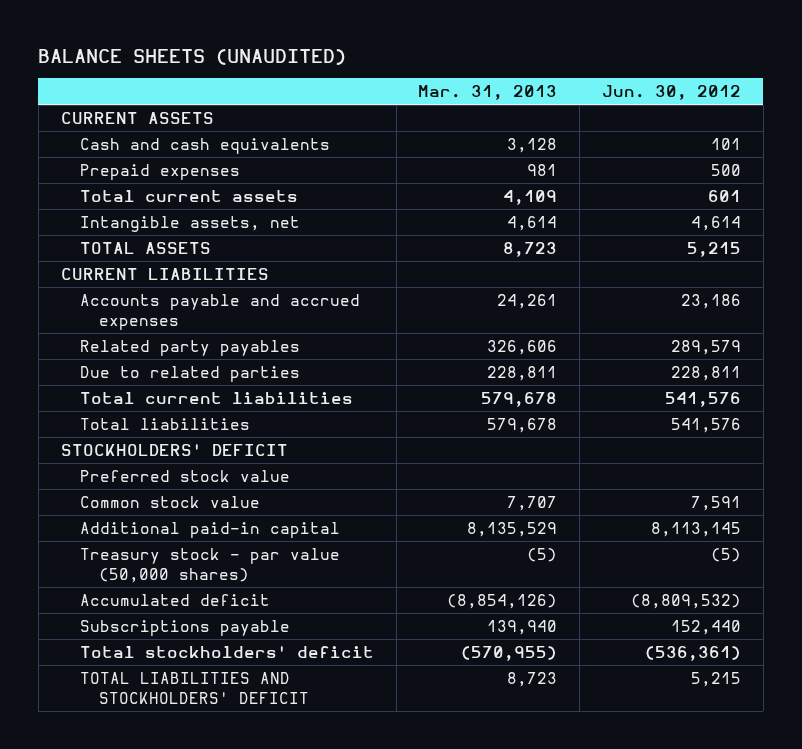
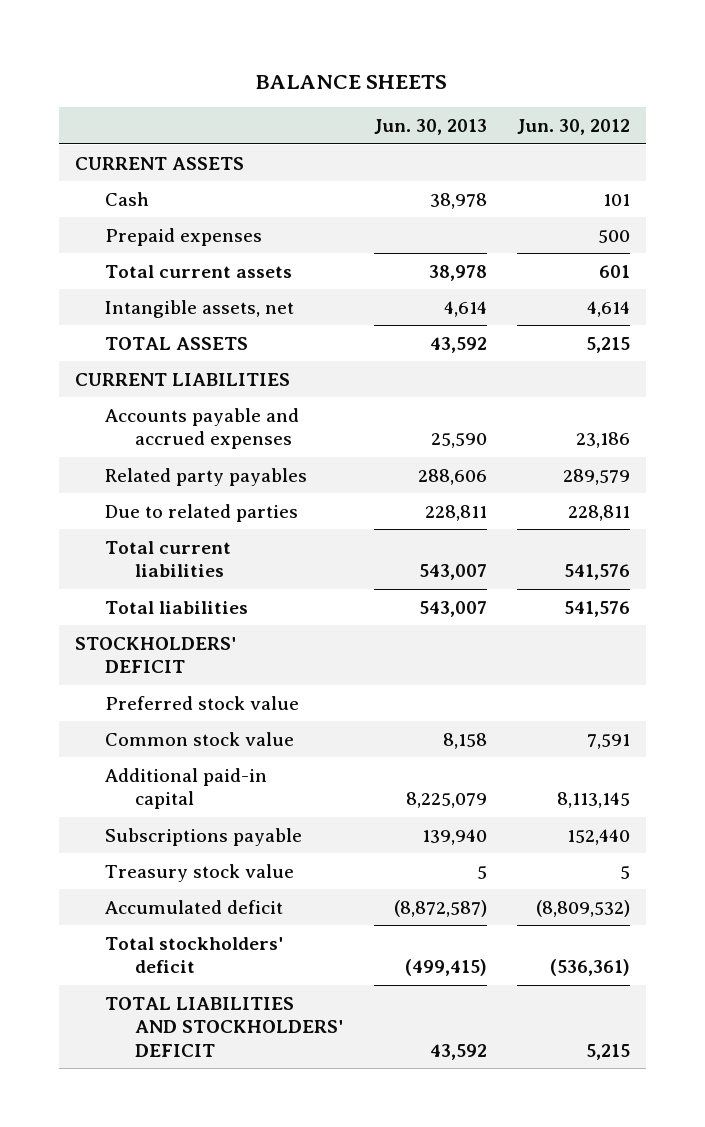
- BALANCE SHEETS (UNAUDITED)
+ BALANCE SHEETS
- | Mar. 31, 2013 | Jun. 30, 2012
+ | Jun. 30, 2013 | Jun. 30, 2012
- Cash and cash equivalents | 3,128 | 101
+ Cash | 38,978 | 101
- Treasury stock - par value (50,000 shares) | (5) | (5)
+ Treasury stock value | 5 | 5
moved down: Accumulated deficit | (8,872,587) | (8,809,532)

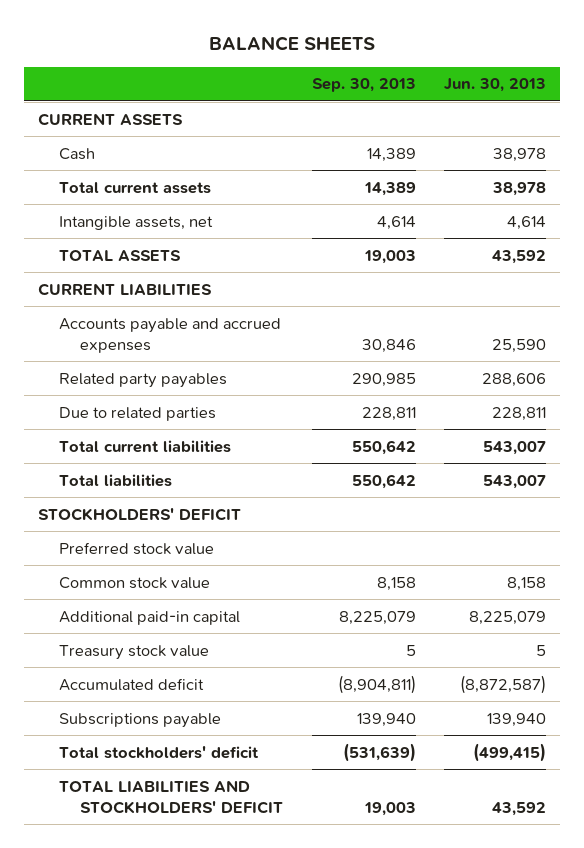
- | Jun. 30, 2013 | Jun. 30, 2012
+ | Sep. 30, 2013 | Jun. 30, 2013
- Prepaid expenses | | 500
moved down: Subscriptions payable | 139,940 | 139,940

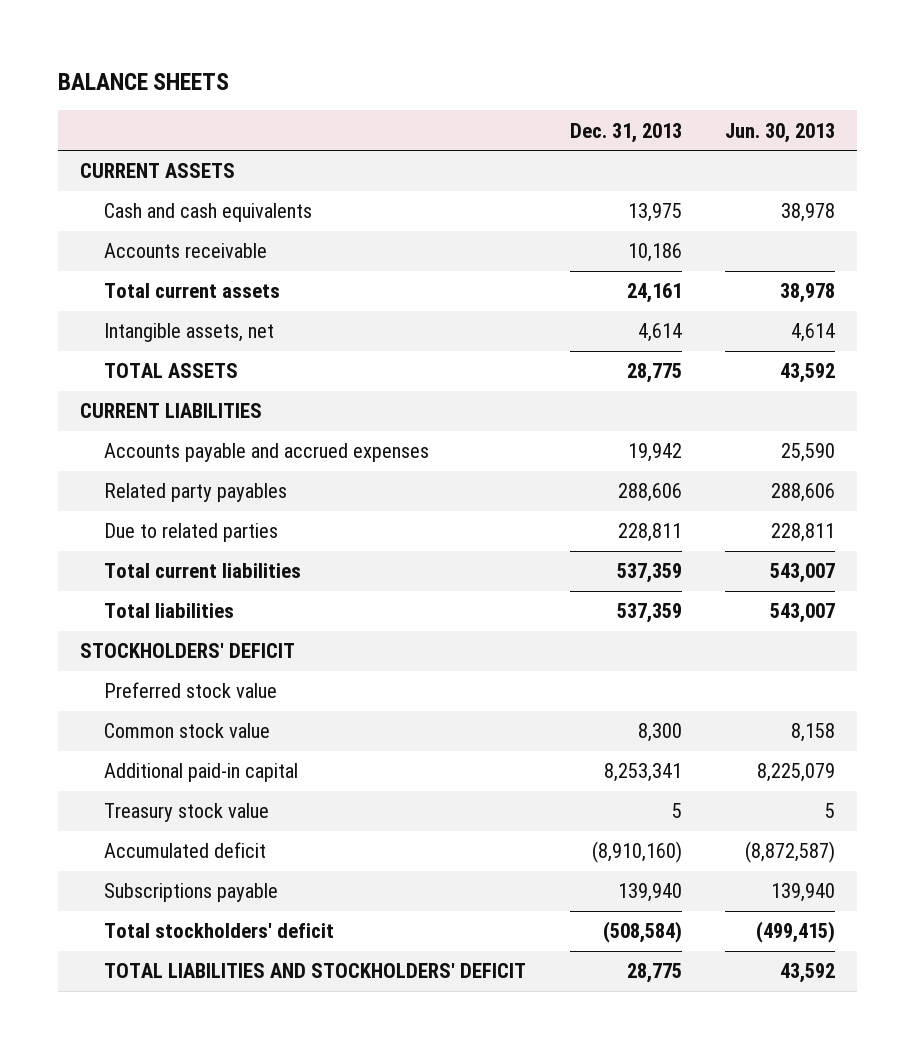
- | Sep. 30, 2013 | Jun. 30, 2013
+ | Dec. 31, 2013 | Jun. 30, 2013
- Cash | 14,389 | 38,978
+ Cash and cash equivalents | 13,975 | 38,978
+ Accounts receivable | 10,186 |

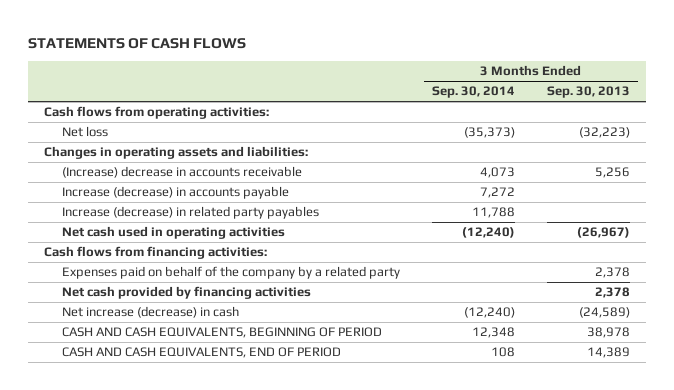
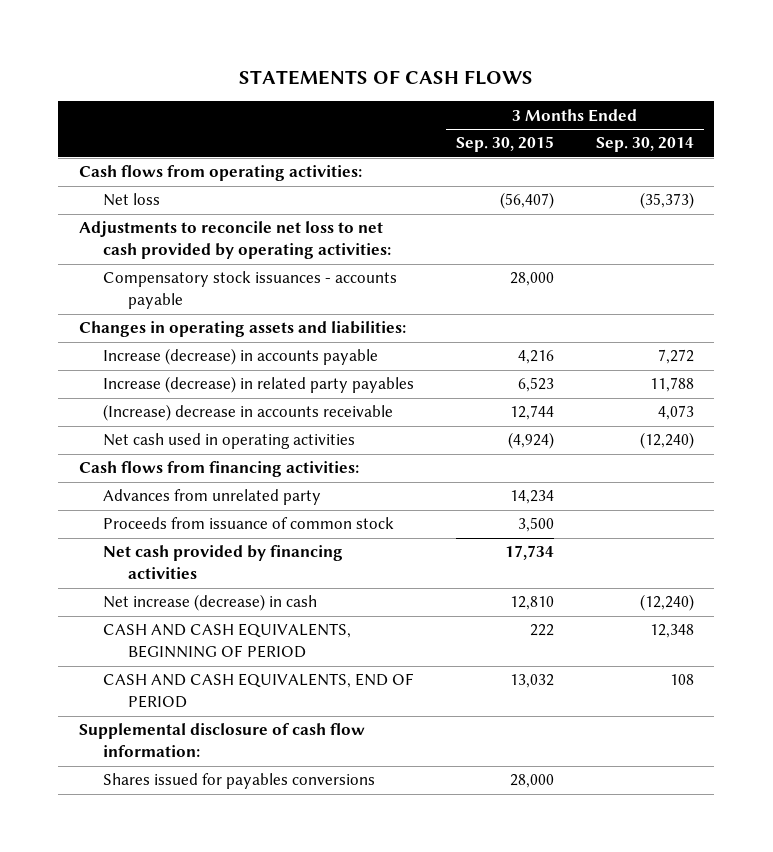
- | 3 Months Ended Sep. 30, 2014 | 3 Months Ended Sep. 30, 2013
+ | 3 Months Ended Sep. 30, 2015 | 3 Months Ended Sep. 30, 2014
+ Adjustments to reconcile net loss to net cash provided by operating activities:
+ Compensatory stock issuances - accounts payable | 28,000 |
moved down: (Increase) decrease in accounts receivable | 12,744 | 4,073
- Expenses paid on behalf of the company by a related party | | 2,378
+ Advances from unrelated party | 14,234 |
+ Proceeds from issuance of common stock | 3,500 |
+ Supplemental disclosure of cash flow information:
+ Shares issued for payables conversions | 28,000 |

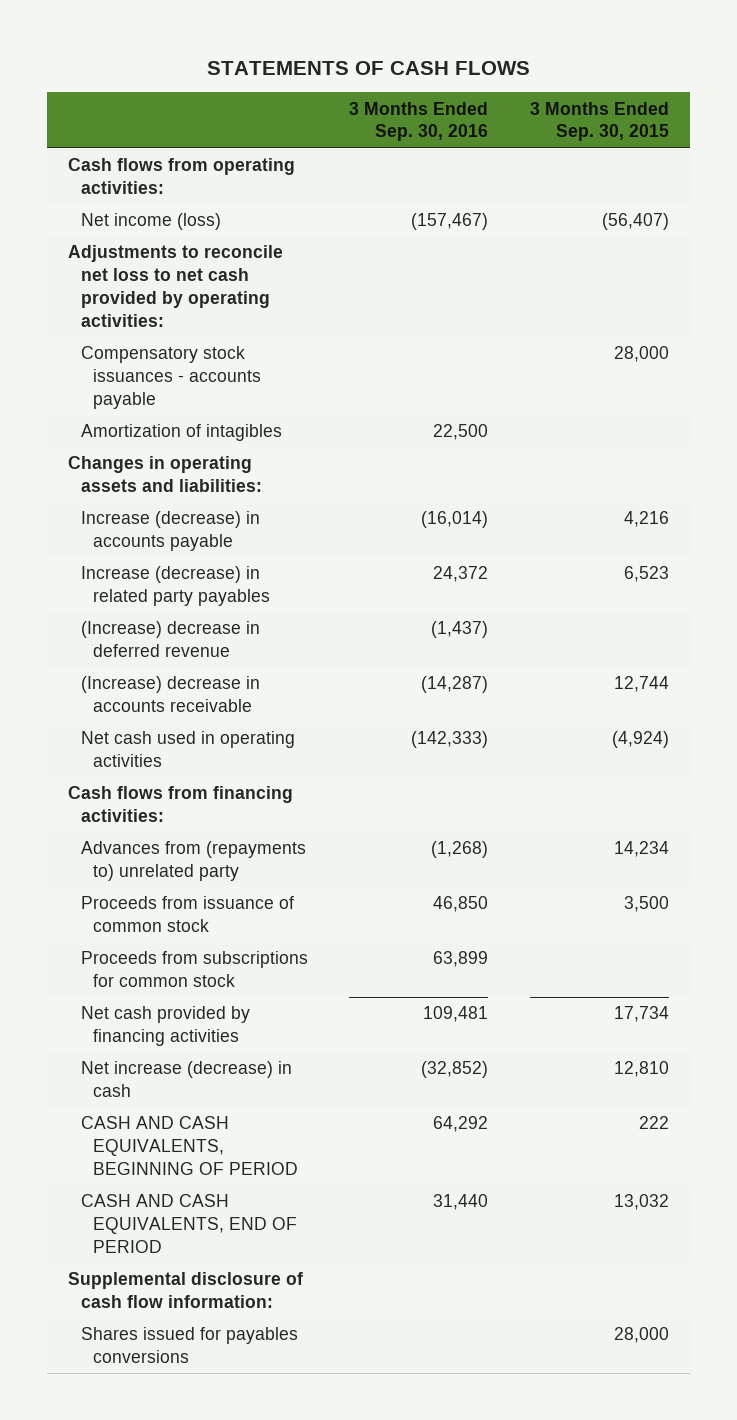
- | 3 Months Ended Sep. 30, 2015 | 3 Months Ended Sep. 30, 2014
+ | 3 Months Ended Sep. 30, 2016 | 3 Months Ended Sep. 30, 2015
- Net loss | (56,407) | (35,373)
+ Net income (loss) | (157,467) | (56,407)
+ Amortization of intagibles | 22,500 |
+ (Increase) decrease in deferred revenue | (1,437) |
- Advances from unrelated party | 14,234 |
+ Advances from (repayments to) unrelated party | (1,268) | 14,234
+ Proceeds from subscriptions for common stock | 63,899 |

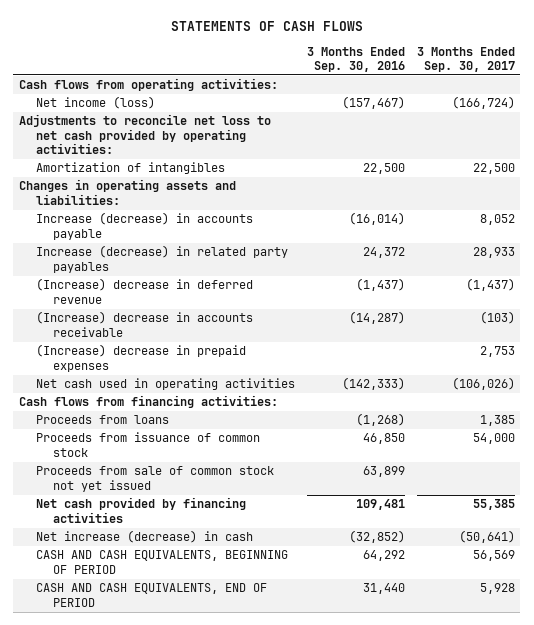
- | 3 Months Ended Sep. 30, 2016 | 3 Months Ended Sep. 30, 2015
+ | 3 Months Ended Sep. 30, 2016 | 3 Months Ended Sep. 30, 2017
- Compensatory stock issuances - accounts payable | | 28,000
- Amortization of intagibles | 22,500 |
+ Amortization of intangibles | 22,500 | 22,500
+ (Increase) decrease in prepaid expenses | | 2,753
- Advances from (repayments to) unrelated party | (1,268) | 14,234
+ Proceeds from loans | (1,268) | 1,385
- Proceeds from subscriptions for common stock | 63,899 |
+ Proceeds from sale of common stock not yet issued | 63,899 |
- Supplemental disclosure of cash flow information:
- Shares issued for payables conversions | | 28,000

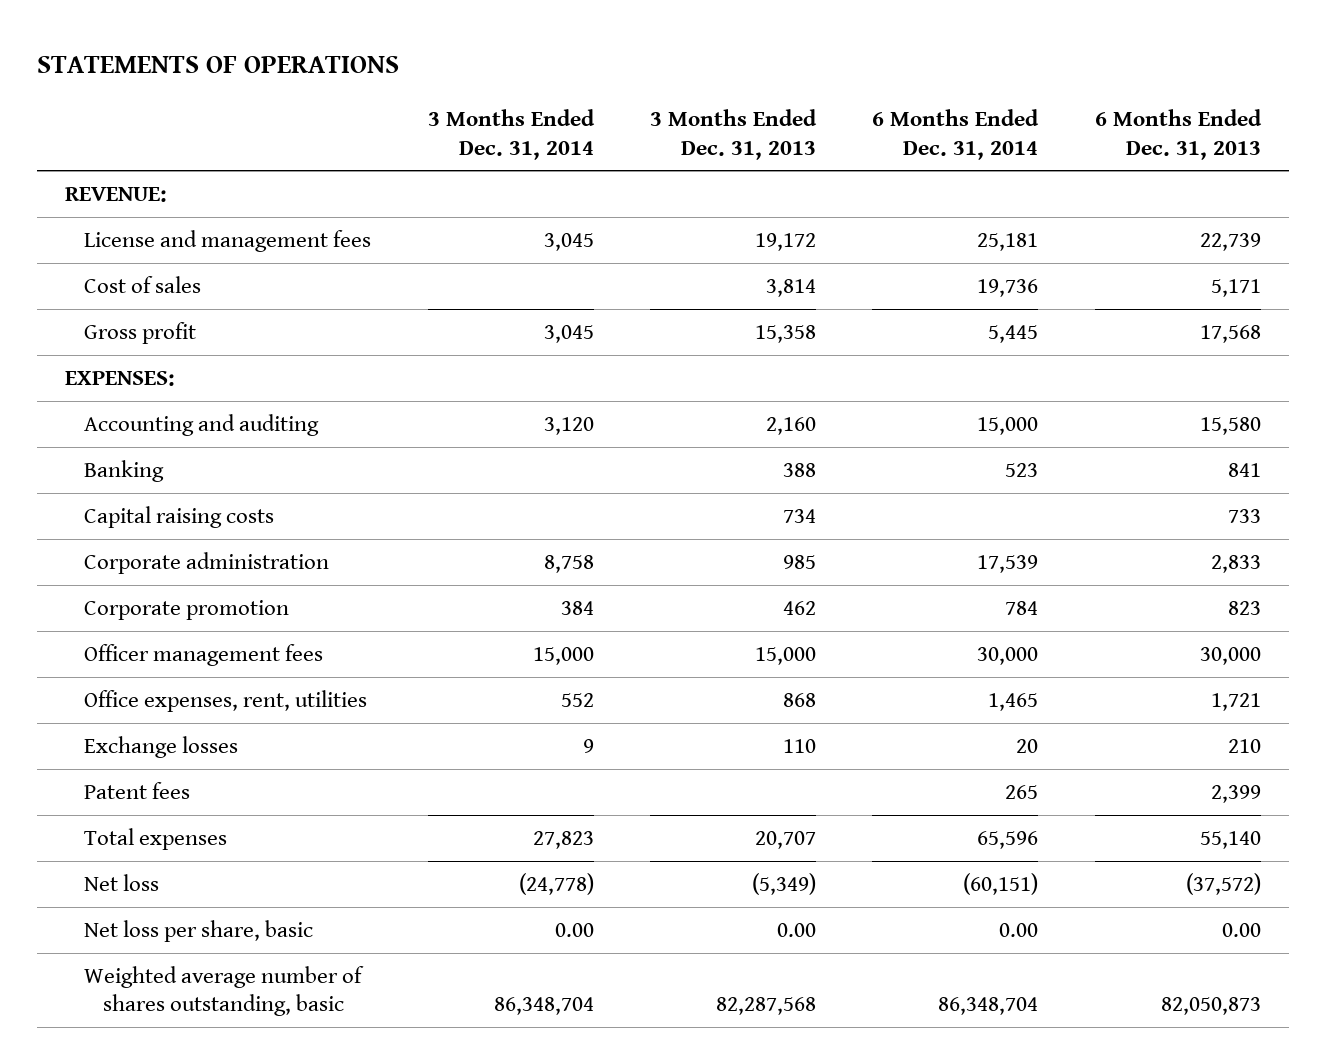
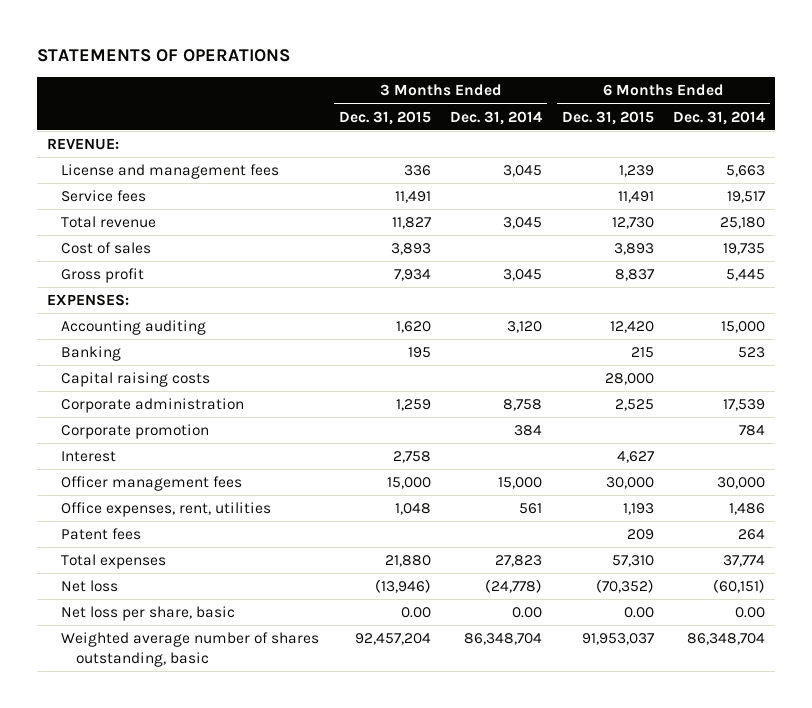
- | 3 Months Ended Dec. 31, 2014 | 3 Months Ended Dec. 31, 2013 | 6 Months Ended Dec. 31, 2014 | 6 Months Ended Dec. 31, 2013
+ | 3 Months Ended Dec. 31, 2015 | 3 Months Ended Dec. 31, 2014 | 6 Months Ended Dec. 31, 2015 | 6 Months Ended Dec. 31, 2014
- License and management fees | 3,045 | 19,172 | 25,181 | 22,739
- Cost of sales | | 3,814 | 19,736 | 5,171
+ License and management fees | 336 | 3,045 | 1,239 | 5,663
+ Service fees | 11,491 | | 11,491 | 19,517
+ Total revenue | 11,827 | 3,045 | 12,730 | 25,180
+ Cost of sales | 3,893 | | 3,893 | 19,735
- Accounting and auditing | 3,120 | 2,160 | 15,000 | 15,580
+ Accounting auditing | 1,620 | 3,120 | 12,420 | 15,000
+ Interest | 2,758 | | 4,627 |
- Office expenses, rent, utilities | 552 | 868 | 1,465 | 1,721
- Exchange losses | 9 | 110 | 20 | 210
- Patent fees | | | 265 | 2,399
- Total expenses | 27,823 | 20,707 | 65,596 | 55,140
+ Office expenses, rent, utilities | 1,048 | 561 | 1,193 | 1,486
+ Patent fees | | | 209 | 264
+ Total expenses | 21,880 | 27,823 | 57,310 | 37,774

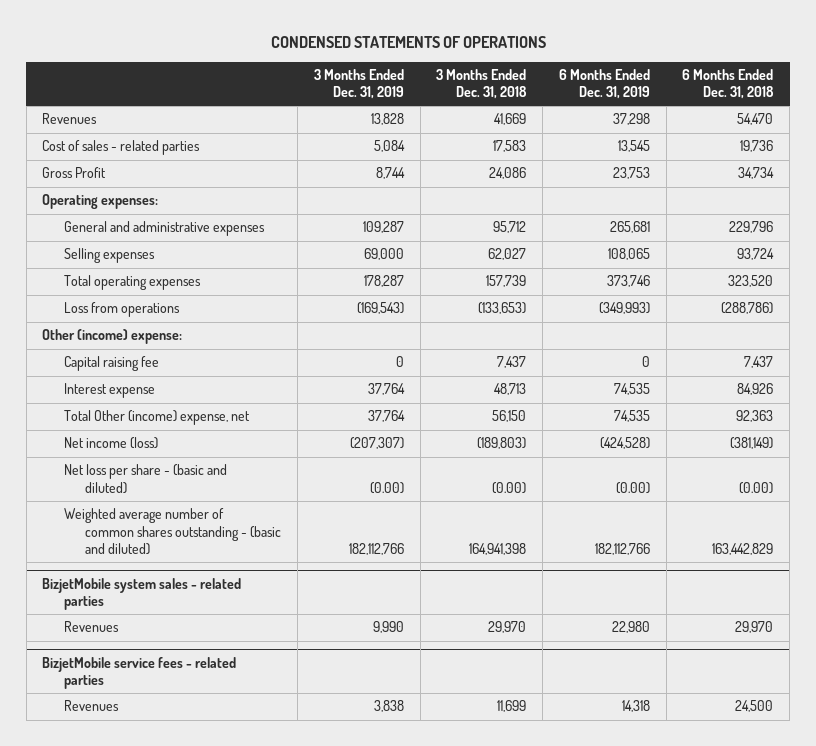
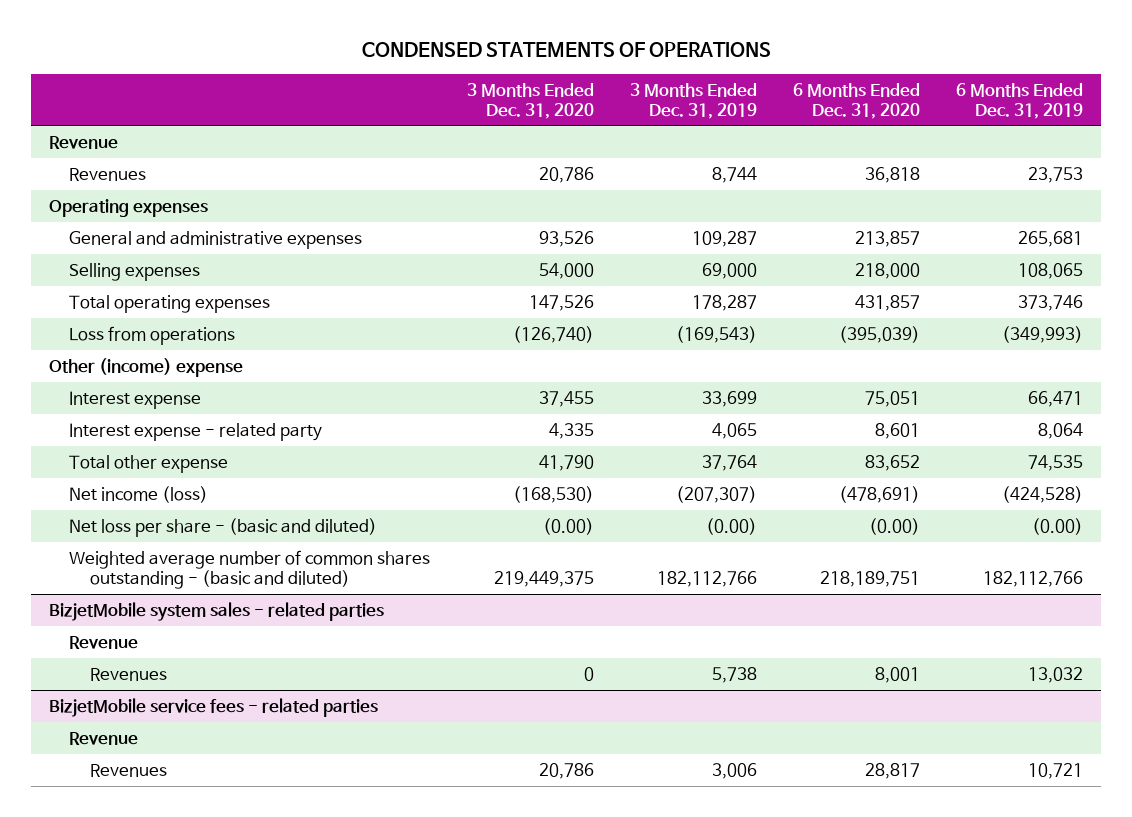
- | 3 Months Ended Dec. 31, 2019 | 3 Months Ended Dec. 31, 2018 | 6 Months Ended Dec. 31, 2019 | 6 Months Ended Dec. 31, 2018
+ | 3 Months Ended Dec. 31, 2020 | 3 Months Ended Dec. 31, 2019 | 6 Months Ended Dec. 31, 2020 | 6 Months Ended Dec. 31, 2019
- Revenues | 13,828 | 41,669 | 37,298 | 54,470
- Cost of sales - related parties | 5,084 | 17,583 | 13,545 | 19,736
- Gross Profit | 8,744 | 24,086 | 23,753 | 34,734
- Operating expenses:
+ Revenue
+ Revenues | 20,786 | 8,744 | 36,818 | 23,753
+ Operating expenses
- Other (income) expense:
- Capital raising fee | 0 | 7,437 | 0 | 7,437
- Interest expense | 37,764 | 48,713 | 74,535 | 84,926
- Total Other (income) expense, net | 37,764 | 56,150 | 74,535 | 92,363
+ Other (income) expense
+ Interest expense | 37,455 | 33,699 | 75,051 | 66,471
+ Interest expense - related party | 4,335 | 4,065 | 8,601 | 8,064
+ Total other expense | 41,790 | 37,764 | 83,652 | 74,535
@ BizjetMobile system sales - related parties
- Revenues | 9,990 | 29,970 | 22,980 | 29,970
+ Revenue
+ Revenues | 0 | 5,738 | 8,001 | 13,032
@ BizjetMobile service fees - related parties
- Revenues | 3,838 | 11,699 | 14,318 | 24,500
+ Revenue
+ Revenues | 20,786 | 3,006 | 28,817 | 10,721

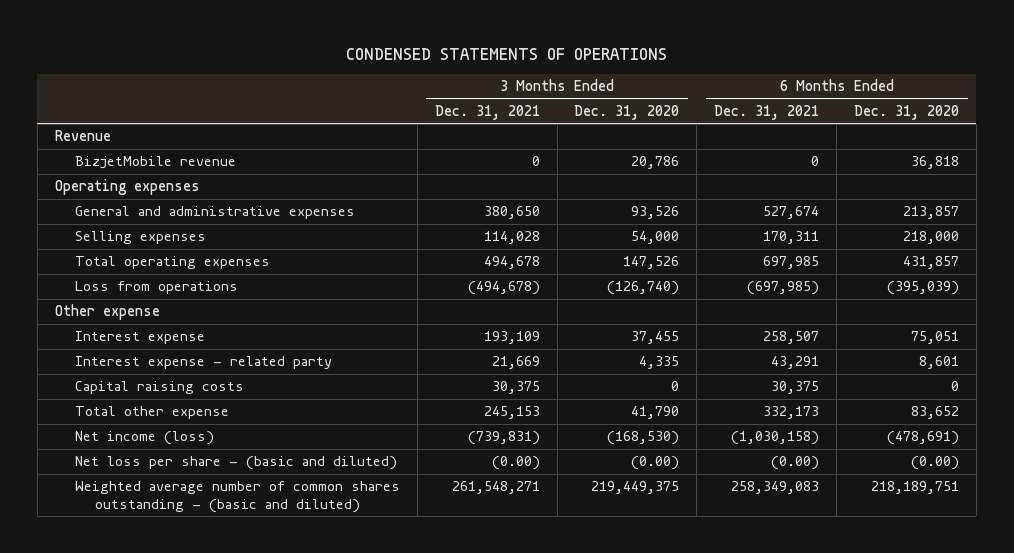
- | 3 Months Ended Dec. 31, 2020 | 3 Months Ended Dec. 31, 2019 | 6 Months Ended Dec. 31, 2020 | 6 Months Ended Dec. 31, 2019
+ | 3 Months Ended Dec. 31, 2021 | 3 Months Ended Dec. 31, 2020 | 6 Months Ended Dec. 31, 2021 | 6 Months Ended Dec. 31, 2020
- Revenues | 20,786 | 8,744 | 36,818 | 23,753
+ BizjetMobile revenue | 0 | 20,786 | 0 | 36,818
- Other (income) expense
+ Other expense
+ Capital raising costs | 30,375 | 0 | 30,375 | 0
- BizjetMobile system sales - related parties
- Revenue
- Revenues | 0 | 5,738 | 8,001 | 13,032
- BizjetMobile service fees - related parties
- Revenue
- Revenues | 20,786 | 3,006 | 28,817 | 10,721

